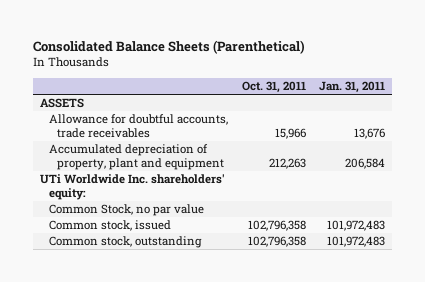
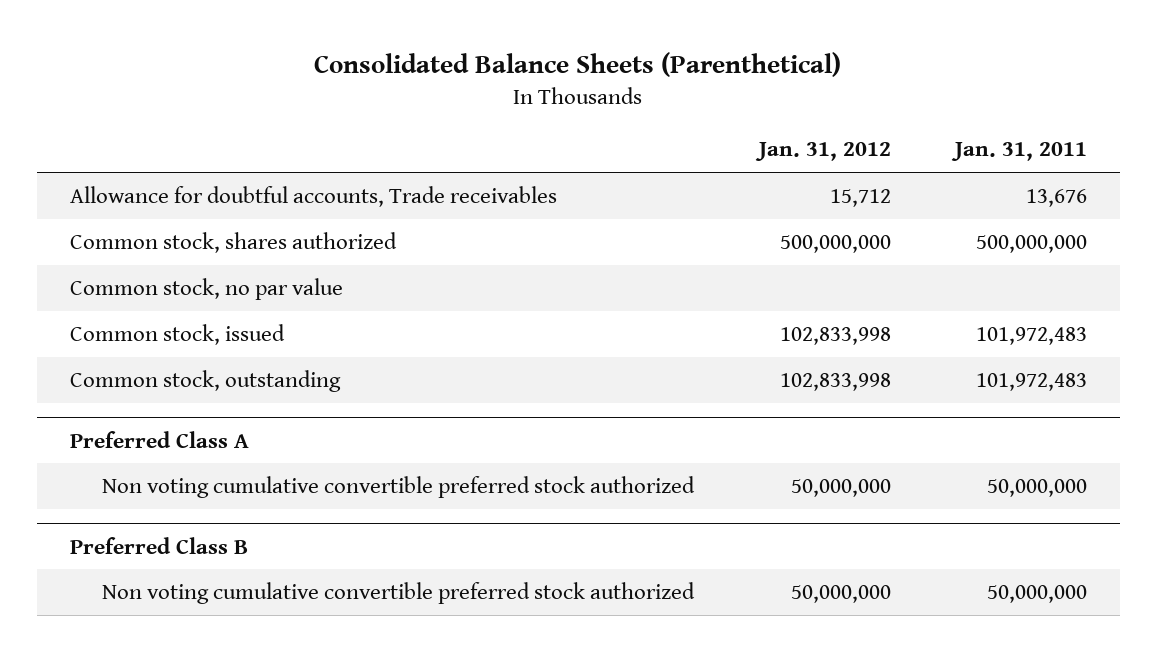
- | Oct. 31, 2011 | Jan. 31, 2011
+ | Jan. 31, 2012 | Jan. 31, 2011
- ASSETS
- Allowance for doubtful accounts, trade receivables | 15,966 | 13,676
- Accumulated depreciation of property, plant and equipment | 212,263 | 206,584
- UTi Worldwide Inc. shareholders' equity:
- Common Stock, no par value
+ Allowance for doubtful accounts, Trade receivables | 15,712 | 13,676
+ Common stock, shares authorized | 500,000,000 | 500,000,000
+ Common stock, no par value
+ Preferred Class A
+ Non voting cumulative convertible preferred stock authorized | 50,000,000 | 50,000,000
+ Preferred Class B
+ Non voting cumulative convertible preferred stock authorized | 50,000,000 | 50,000,000

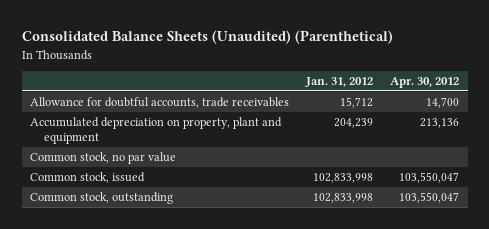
- Consolidated Balance Sheets (Parenthetical)
+ Consolidated Balance Sheets (Unaudited) (Parenthetical)
- | Jan. 31, 2012 | Jan. 31, 2011
+ | Jan. 31, 2012 | Apr. 30, 2012
- Allowance for doubtful accounts, Trade receivables | 15,712 | 13,676
- Common stock, shares authorized | 500,000,000 | 500,000,000
+ Allowance for doubtful accounts, trade receivables | 15,712 | 14,700
+ Accumulated depreciation on property, plant and equipment | 204,239 | 213,136
- Preferred Class A
- Non voting cumulative convertible preferred stock authorized | 50,000,000 | 50,000,000
- Preferred Class B
- Non voting cumulative convertible preferred stock authorized | 50,000,000 | 50,000,000

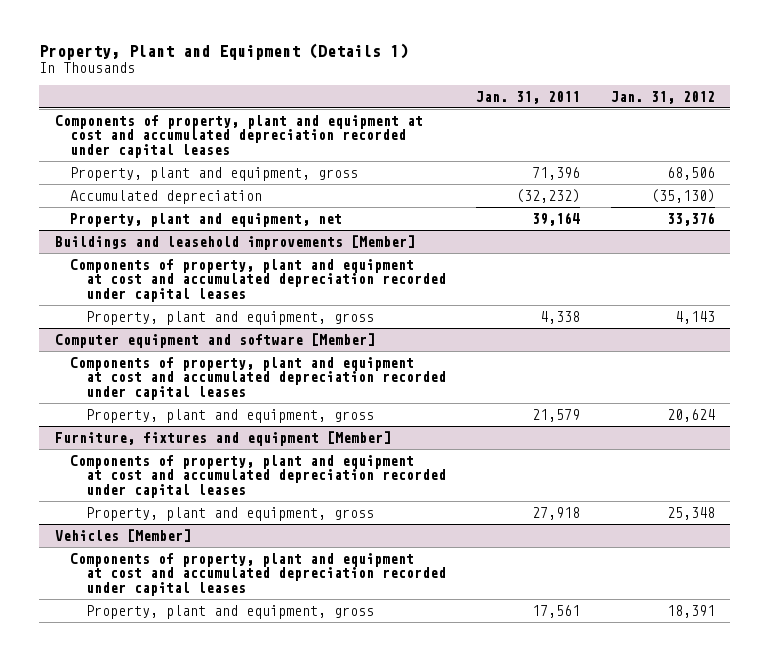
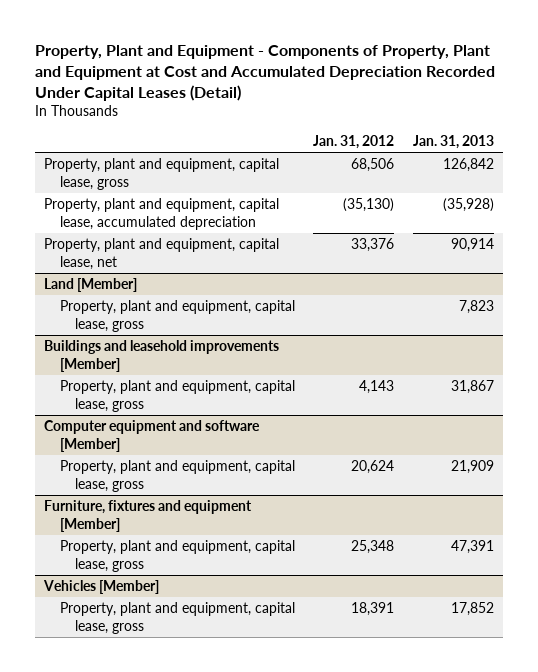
- Property, Plant and Equipment (Details 1)
+ Property, Plant and Equipment - Components of Property, Plant and Equipment at Cost and Accumulated Depreciation Recorded Under Capital Leases (Detail)
- | Jan. 31, 2011 | Jan. 31, 2012
+ | Jan. 31, 2012 | Jan. 31, 2013
- Components of property, plant and equipment at cost and accumulated depreciation recorded under capital leases
- Property, plant and equipment, gross | 71,396 | 68,506
- Accumulated depreciation | (32,232) | (35,130)
- Property, plant and equipment, net | 39,164 | 33,376
+ Property, plant and equipment, capital lease, gross | 68,506 | 126,842
+ Property, plant and equipment, capital lease, accumulated depreciation | (35,130) | (35,928)
+ Property, plant and equipment, capital lease, net | 33,376 | 90,914
+ Land [Member]
+ Property, plant and equipment, capital lease, gross | | 7,823
@ Buildings and leasehold improvements [Member]
- Components of property, plant and equipment at cost and accumulated depreciation recorded under capital leases
- Property, plant and equipment, gross | 4,338 | 4,143
+ Property, plant and equipment, capital lease, gross | 4,143 | 31,867
@ Computer equipment and software [Member]
- Components of property, plant and equipment at cost and accumulated depreciation recorded under capital leases
- Property, plant and equipment, gross | 21,579 | 20,624
+ Property, plant and equipment, capital lease, gross | 20,624 | 21,909
@ Furniture, fixtures and equipment [Member]
- Components of property, plant and equipment at cost and accumulated depreciation recorded under capital leases
- Property, plant and equipment, gross | 27,918 | 25,348
+ Property, plant and equipment, capital lease, gross | 25,348 | 47,391
@ Vehicles [Member]
- Components of property, plant and equipment at cost and accumulated depreciation recorded under capital leases
- Property, plant and equipment, gross | 17,561 | 18,391
+ Property, plant and equipment, capital lease, gross | 18,391 | 17,852

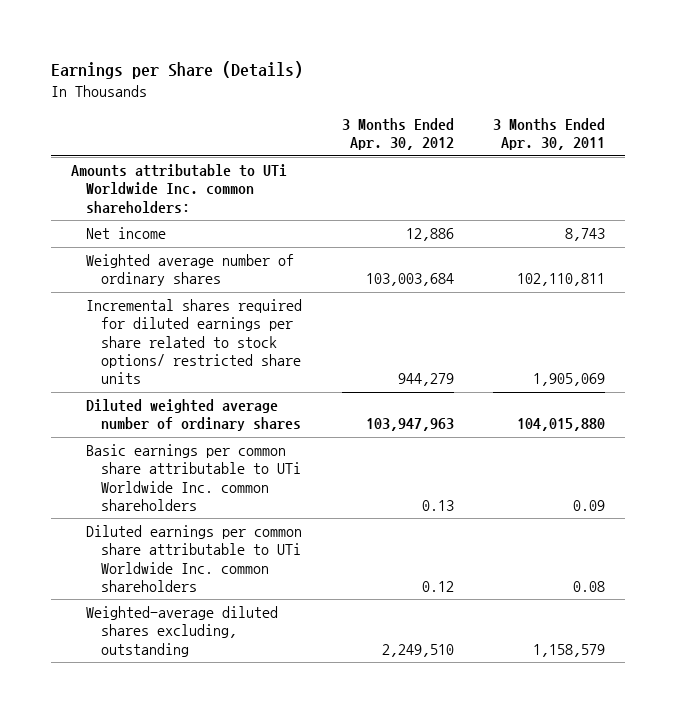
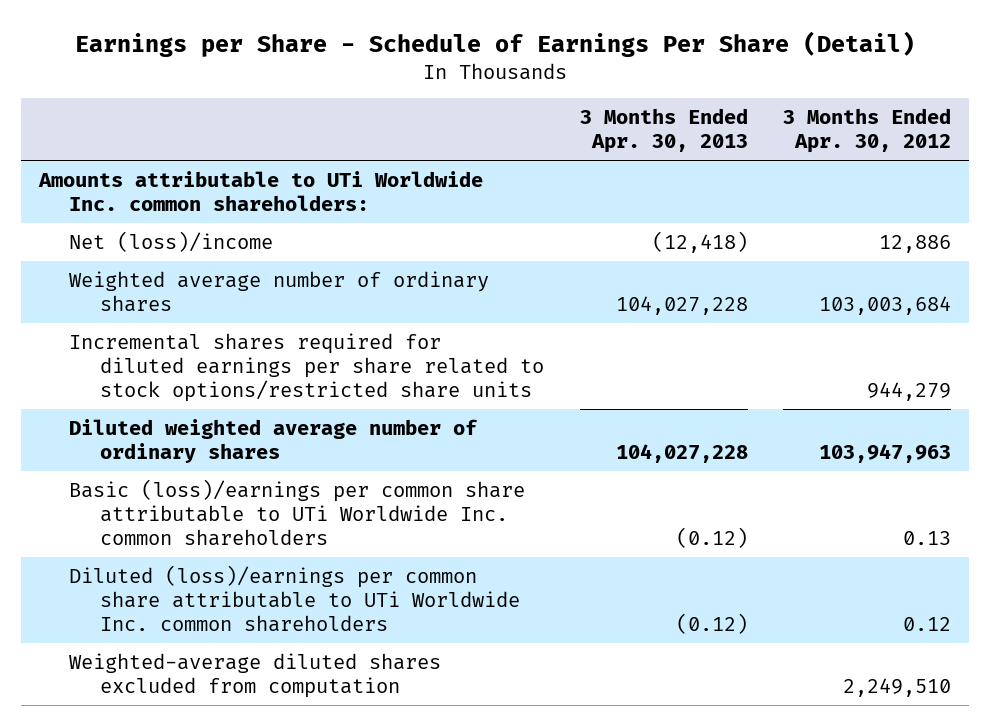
- Earnings per Share (Details)
+ Earnings per Share - Schedule of Earnings Per Share (Detail)
- | 3 Months Ended Apr. 30, 2012 | 3 Months Ended Apr. 30, 2011
+ | 3 Months Ended Apr. 30, 2013 | 3 Months Ended Apr. 30, 2012
- Net income | 12,886 | 8,743
+ Net (loss)/income | (12,418) | 12,886
- Incremental shares required for diluted earnings per share related to stock options/ restricted share units | 944,279 | 1,905,069
+ Incremental shares required for diluted earnings per share related to stock options/restricted share units | | 944,279
- Basic earnings per common share attributable to UTi Worldwide Inc. common shareholders | 0.13 | 0.09
- Diluted earnings per common share attributable to UTi Worldwide Inc. common shareholders | 0.12 | 0.08
- Weighted-average diluted shares excluding, outstanding | 2,249,510 | 1,158,579
+ Basic (loss)/earnings per common share attributable to UTi Worldwide Inc. common shareholders | (0.12) | 0.13
+ Diluted (loss)/earnings per common share attributable to UTi Worldwide Inc. common shareholders | (0.12) | 0.12
+ Weighted-average diluted shares excluded from computation | | 2,249,510

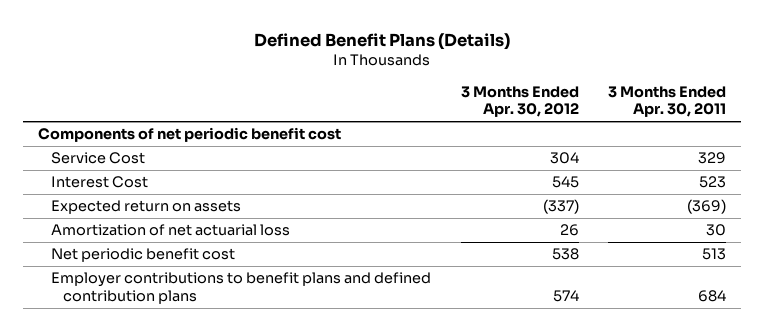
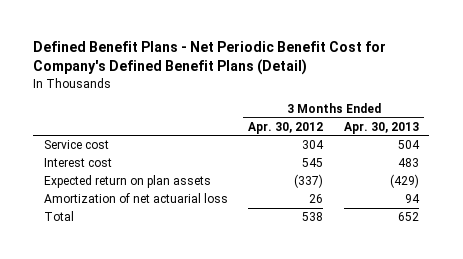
- Defined Benefit Plans (Details)
+ Defined Benefit Plans - Net Periodic Benefit Cost for Company's Defined Benefit Plans (Detail)
- | 3 Months Ended Apr. 30, 2012 | 3 Months Ended Apr. 30, 2011
+ | 3 Months Ended Apr. 30, 2012 | 3 Months Ended Apr. 30, 2013
- Components of net periodic benefit cost
- Service Cost | 304 | 329
- Interest Cost | 545 | 523
- Expected return on assets | (337) | (369)
+ Service cost | 304 | 504
+ Interest cost | 545 | 483
+ Expected return on plan assets | (337) | (429)
- Net periodic benefit cost | 538 | 513
- Employer contributions to benefit plans and defined contribution plans | 574 | 684
+ Total | 538 | 652

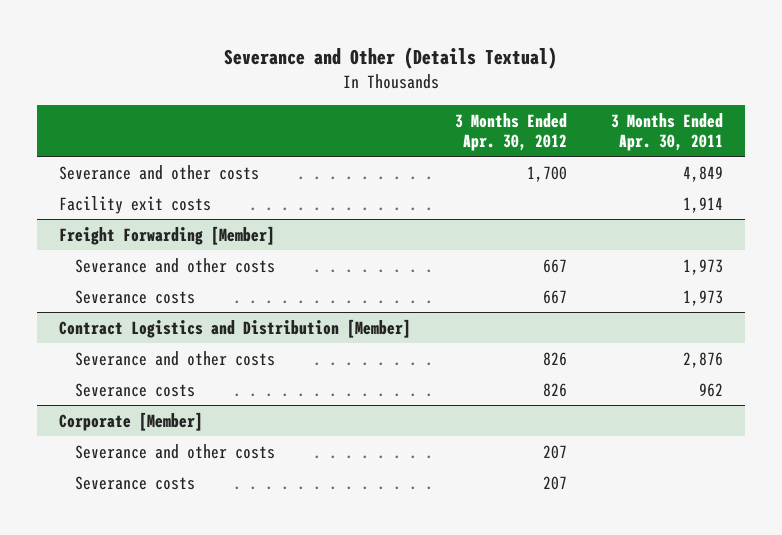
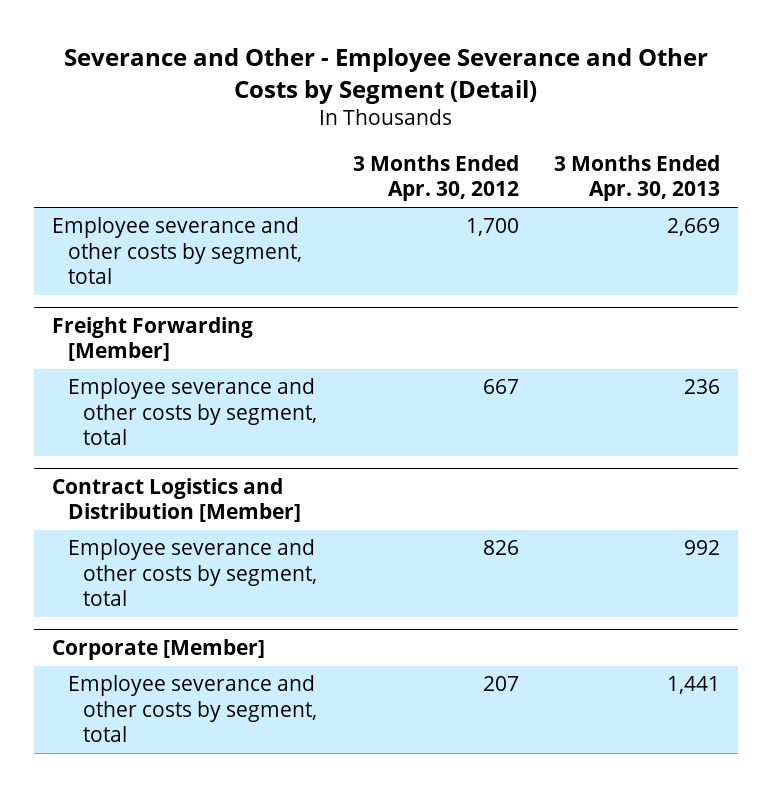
- Severance and Other (Details Textual)
+ Severance and Other - Employee Severance and Other Costs by Segment (Detail)
- | 3 Months Ended Apr. 30, 2012 | 3 Months Ended Apr. 30, 2011
+ | 3 Months Ended Apr. 30, 2012 | 3 Months Ended Apr. 30, 2013
- Severance and other costs | 1,700 | 4,849
- Facility exit costs | | 1,914
+ Employee severance and other costs by segment, total | 1,700 | 2,669
@ Freight Forwarding [Member]
- Severance and other costs | 667 | 1,973
- Severance costs | 667 | 1,973
+ Employee severance and other costs by segment, total | 667 | 236
@ Contract Logistics and Distribution [Member]
- Severance and other costs | 826 | 2,876
- Severance costs | 826 | 962
+ Employee severance and other costs by segment, total | 826 | 992
@ Corporate [Member]
- Severance and other costs | 207 |
- Severance costs | 207 |
+ Employee severance and other costs by segment, total | 207 | 1,441

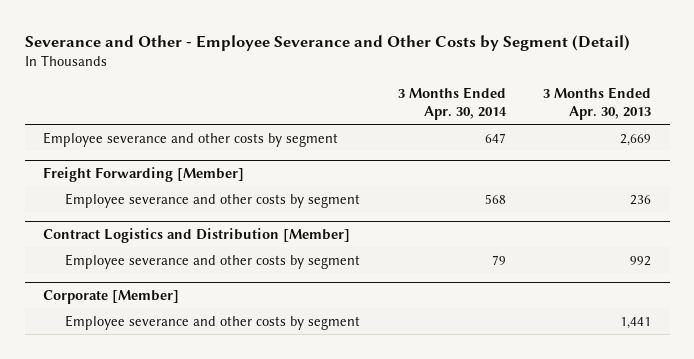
- | 3 Months Ended Apr. 30, 2012 | 3 Months Ended Apr. 30, 2013
+ | 3 Months Ended Apr. 30, 2014 | 3 Months Ended Apr. 30, 2013
- Employee severance and other costs by segment, total | 1,700 | 2,669
+ Employee severance and other costs by segment | 647 | 2,669
@ Freight Forwarding [Member]
- Employee severance and other costs by segment, total | 667 | 236
+ Employee severance and other costs by segment | 568 | 236
@ Contract Logistics and Distribution [Member]
- Employee severance and other costs by segment, total | 826 | 992
+ Employee severance and other costs by segment | 79 | 992
@ Corporate [Member]
- Employee severance and other costs by segment, total | 207 | 1,441
+ Employee severance and other costs by segment | | 1,441

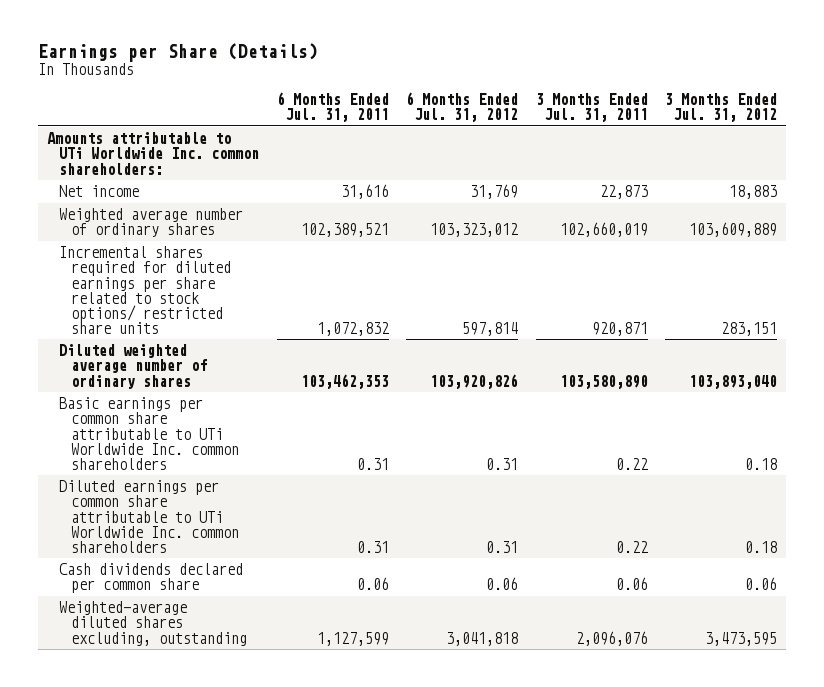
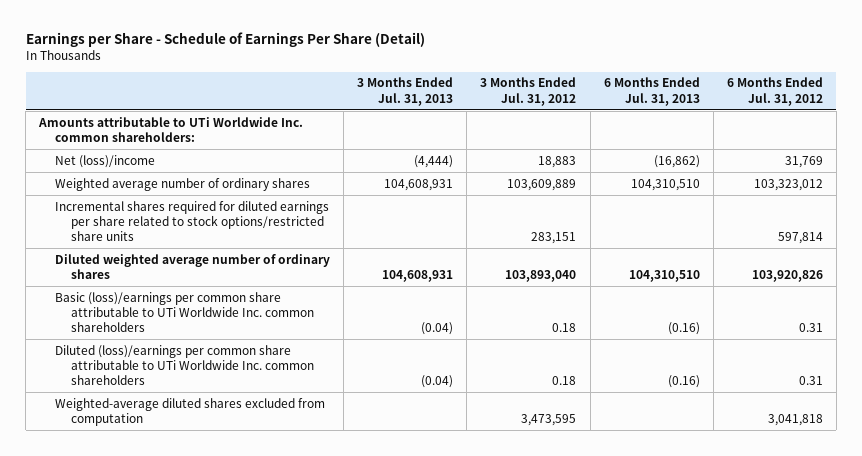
- Earnings per Share (Details)
+ Earnings per Share - Schedule of Earnings Per Share (Detail)
- | 6 Months Ended Jul. 31, 2011 | 6 Months Ended Jul. 31, 2012 | 3 Months Ended Jul. 31, 2011 | 3 Months Ended Jul. 31, 2012
+ | 3 Months Ended Jul. 31, 2013 | 3 Months Ended Jul. 31, 2012 | 6 Months Ended Jul. 31, 2013 | 6 Months Ended Jul. 31, 2012
- Net income | 31,616 | 31,769 | 22,873 | 18,883
+ Net (loss)/income | (4,444) | 18,883 | (16,862) | 31,769
- Incremental shares required for diluted earnings per share related to stock options/ restricted share units | 1,072,832 | 597,814 | 920,871 | 283,151
+ Incremental shares required for diluted earnings per share related to stock options/restricted share units | | 283,151 | | 597,814
- Basic earnings per common share attributable to UTi Worldwide Inc. common shareholders | 0.31 | 0.31 | 0.22 | 0.18
- Diluted earnings per common share attributable to UTi Worldwide Inc. common shareholders | 0.31 | 0.31 | 0.22 | 0.18
- Cash dividends declared per common share | 0.06 | 0.06 | 0.06 | 0.06
- Weighted-average diluted shares excluding, outstanding | 1,127,599 | 3,041,818 | 2,096,076 | 3,473,595
+ Basic (loss)/earnings per common share attributable to UTi Worldwide Inc. common shareholders | (0.04) | 0.18 | (0.16) | 0.31
+ Diluted (loss)/earnings per common share attributable to UTi Worldwide Inc. common shareholders | (0.04) | 0.18 | (0.16) | 0.31
+ Weighted-average diluted shares excluded from computation | | 3,473,595 | | 3,041,818

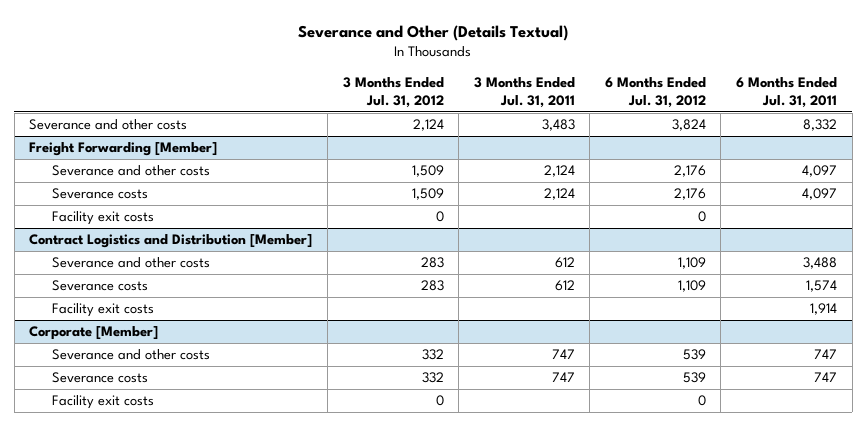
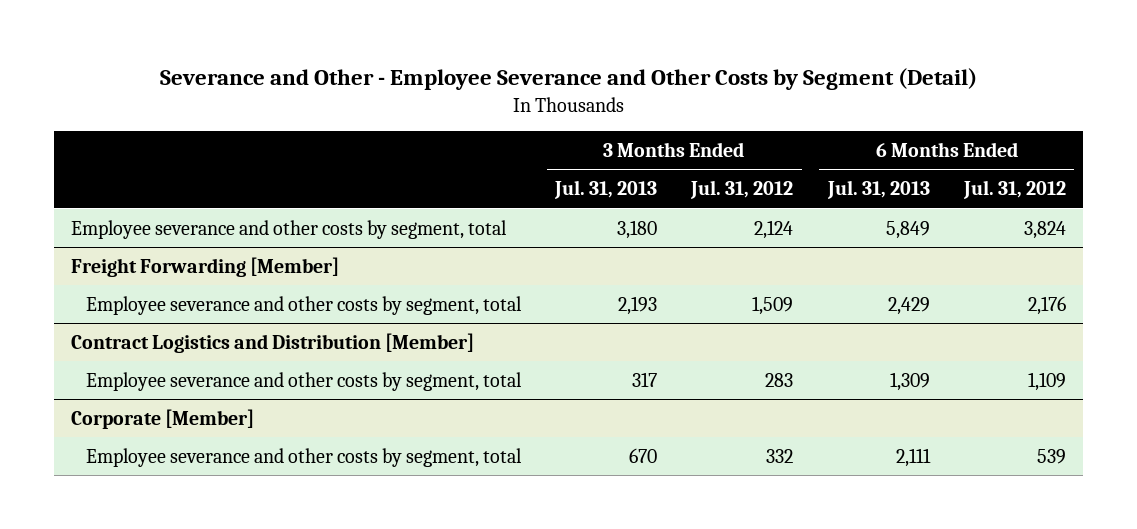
- Severance and Other (Details Textual)
+ Severance and Other - Employee Severance and Other Costs by Segment (Detail)
- | 3 Months Ended Jul. 31, 2012 | 3 Months Ended Jul. 31, 2011 | 6 Months Ended Jul. 31, 2012 | 6 Months Ended Jul. 31, 2011
+ | 3 Months Ended Jul. 31, 2013 | 3 Months Ended Jul. 31, 2012 | 6 Months Ended Jul. 31, 2013 | 6 Months Ended Jul. 31, 2012
- Severance and other costs | 2,124 | 3,483 | 3,824 | 8,332
+ Employee severance and other costs by segment, total | 3,180 | 2,124 | 5,849 | 3,824
@ Freight Forwarding [Member]
- Severance and other costs | 1,509 | 2,124 | 2,176 | 4,097
- Severance costs | 1,509 | 2,124 | 2,176 | 4,097
- Facility exit costs | 0 | | 0 |
+ Employee severance and other costs by segment, total | 2,193 | 1,509 | 2,429 | 2,176
@ Contract Logistics and Distribution [Member]
- Severance and other costs | 283 | 612 | 1,109 | 3,488
- Severance costs | 283 | 612 | 1,109 | 1,574
- Facility exit costs | | | | 1,914
+ Employee severance and other costs by segment, total | 317 | 283 | 1,309 | 1,109
@ Corporate [Member]
- Severance and other costs | 332 | 747 | 539 | 747
- Severance costs | 332 | 747 | 539 | 747
- Facility exit costs | 0 | | 0 |
+ Employee severance and other costs by segment, total | 670 | 332 | 2,111 | 539

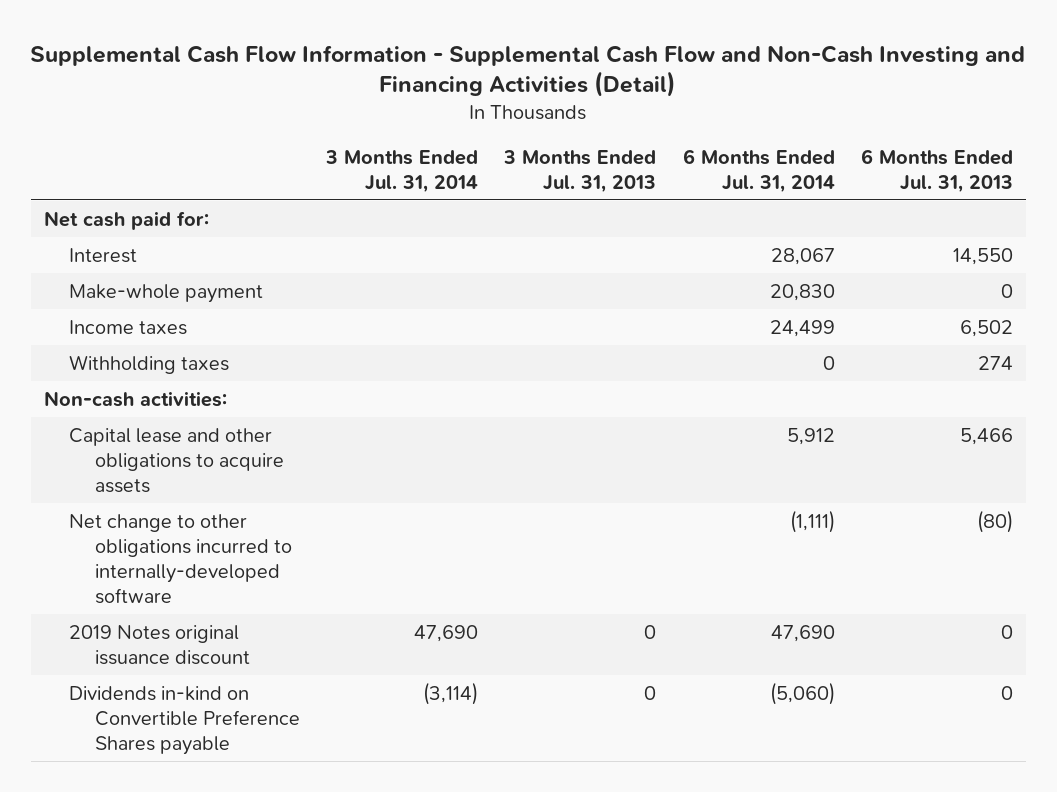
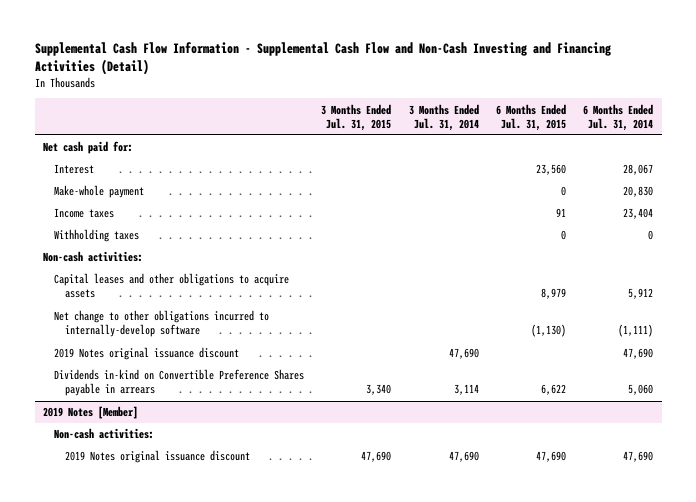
- | 3 Months Ended Jul. 31, 2014 | 3 Months Ended Jul. 31, 2013 | 6 Months Ended Jul. 31, 2014 | 6 Months Ended Jul. 31, 2013
+ | 3 Months Ended Jul. 31, 2015 | 3 Months Ended Jul. 31, 2014 | 6 Months Ended Jul. 31, 2015 | 6 Months Ended Jul. 31, 2014
- Income taxes | | | 24,499 | 6,502
+ Income taxes | | | 91 | 23,404
- Capital lease and other obligations to acquire assets | | | 5,912 | 5,466
- Net change to other obligations incurred to internally-developed software | | | (1,111) | (80)
+ Capital leases and other obligations to acquire assets | | | 8,979 | 5,912
+ Net change to other obligations incurred to internally-develop software | | | (1,130) | (1,111)
- Dividends in-kind on Convertible Preference Shares payable | (3,114) | 0 | (5,060) | 0
+ Dividends in-kind on Convertible Preference Shares payable in arrears | 3,340 | 3,114 | 6,622 | 5,060
+ 2019 Notes [Member]
+ Non-cash activities:
+ 2019 Notes original issuance discount | 47,690 | 47,690 | 47,690 | 47,690

